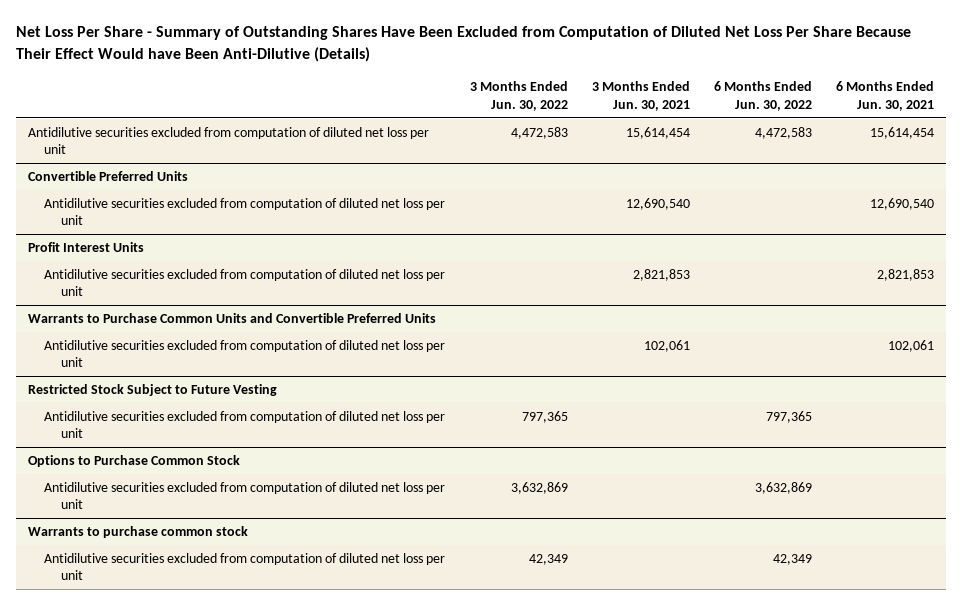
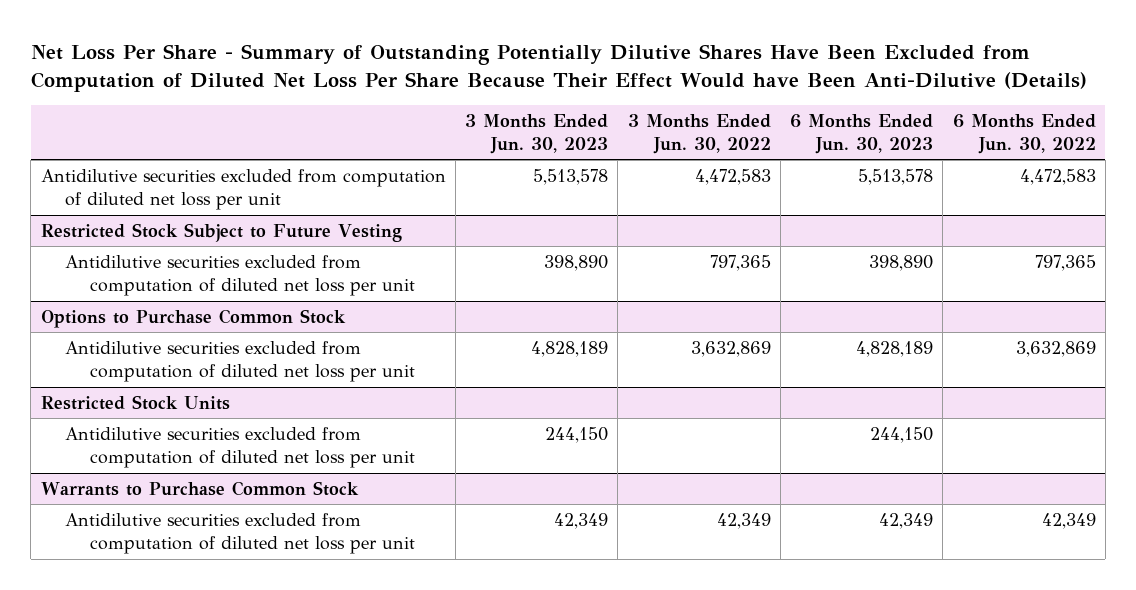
- Net Loss Per Share - Summary of Outstanding Shares Have Been Excluded from Computation of Diluted Net Loss Per Share Because Their Effect Would have Been Anti-Dilutive (Details)
+ Net Loss Per Share - Summary of Outstanding Potentially Dilutive Shares Have Been Excluded from Computation of Diluted Net Loss Per Share Because Their Effect Would have Been Anti-Dilutive (Details)
- | 3 Months Ended Jun. 30, 2022 | 3 Months Ended Jun. 30, 2021 | 6 Months Ended Jun. 30, 2022 | 6 Months Ended Jun. 30, 2021
+ | 3 Months Ended Jun. 30, 2023 | 3 Months Ended Jun. 30, 2022 | 6 Months Ended Jun. 30, 2023 | 6 Months Ended Jun. 30, 2022
- Convertible Preferred Units
- Antidilutive securities excluded from computation of diluted net loss per unit | | 12,690,540 | | 12,690,540
- Profit Interest Units
- Antidilutive securities excluded from computation of diluted net loss per unit | | 2,821,853 | | 2,821,853
- Warrants to Purchase Common Units and Convertible Preferred Units
- Antidilutive securities excluded from computation of diluted net loss per unit | | 102,061 | | 102,061
- Warrants to purchase common stock
+ Restricted Stock Units
+ Antidilutive securities excluded from computation of diluted net loss per unit | 244,150 | | 244,150 |
+ Warrants to Purchase Common Stock

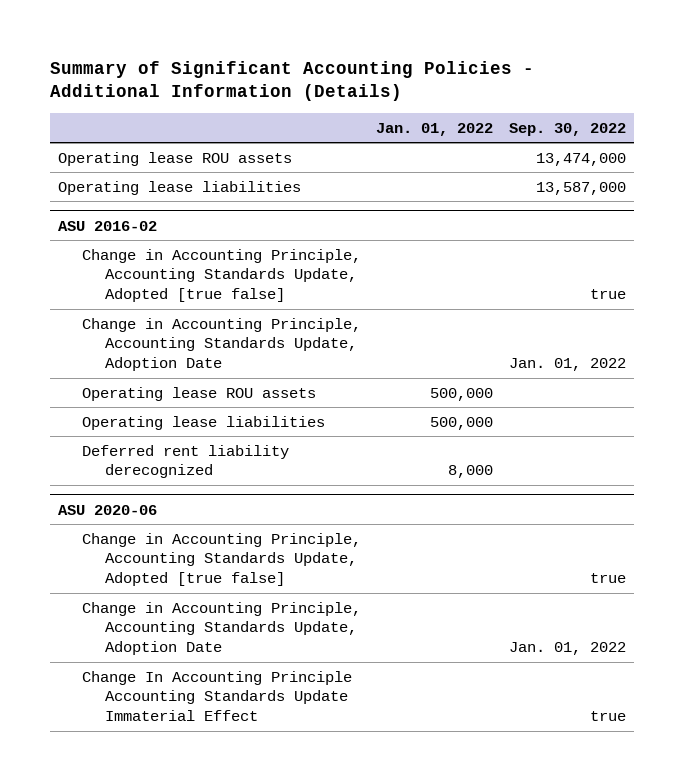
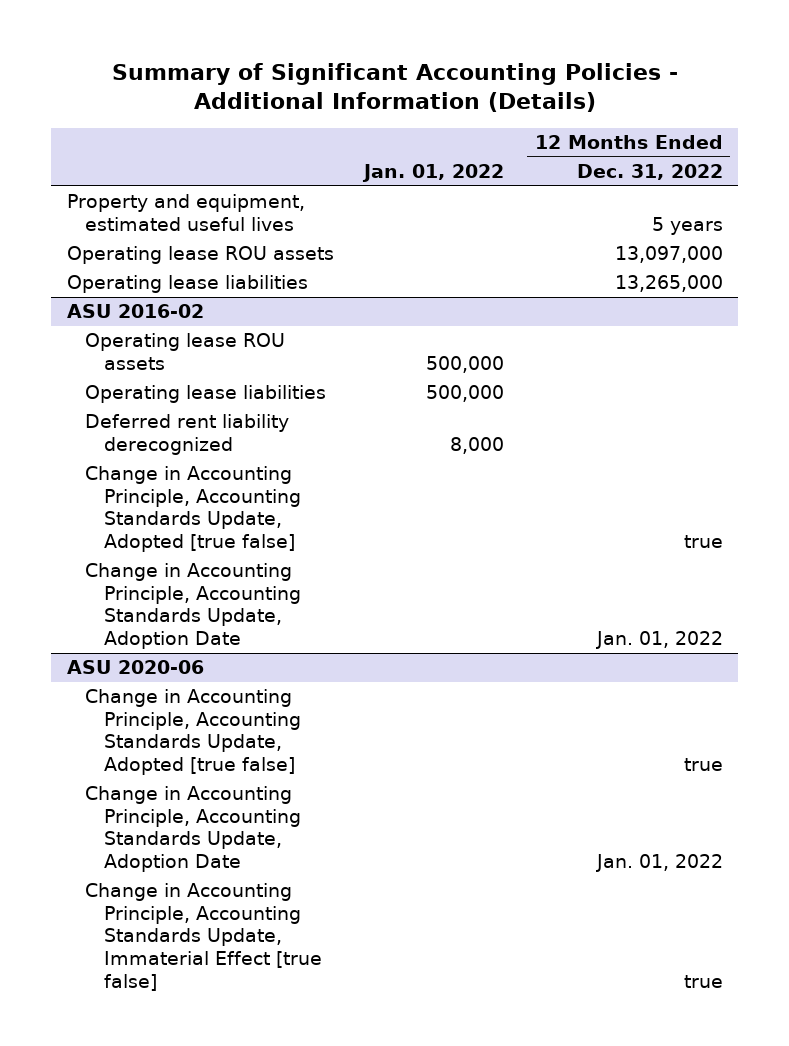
- | Jan. 01, 2022 | Sep. 30, 2022
+ | Jan. 01, 2022 | 12 Months Ended Dec. 31, 2022
+ Property and equipment, estimated useful lives | | 5 years
@ ASU 2016-02
moved down: Change in Accounting Principle, Accounting Standards Update, Adopted [true false] | | true
moved down: Change in Accounting Principle, Accounting Standards Update, Adoption Date | | Jan. 01, 2022
@ ASU 2020-06
- Change In Accounting Principle Accounting Standards Update Immaterial Effect | | true
+ Change in Accounting Principle, Accounting Standards Update, Immaterial Effect [true false] | | true

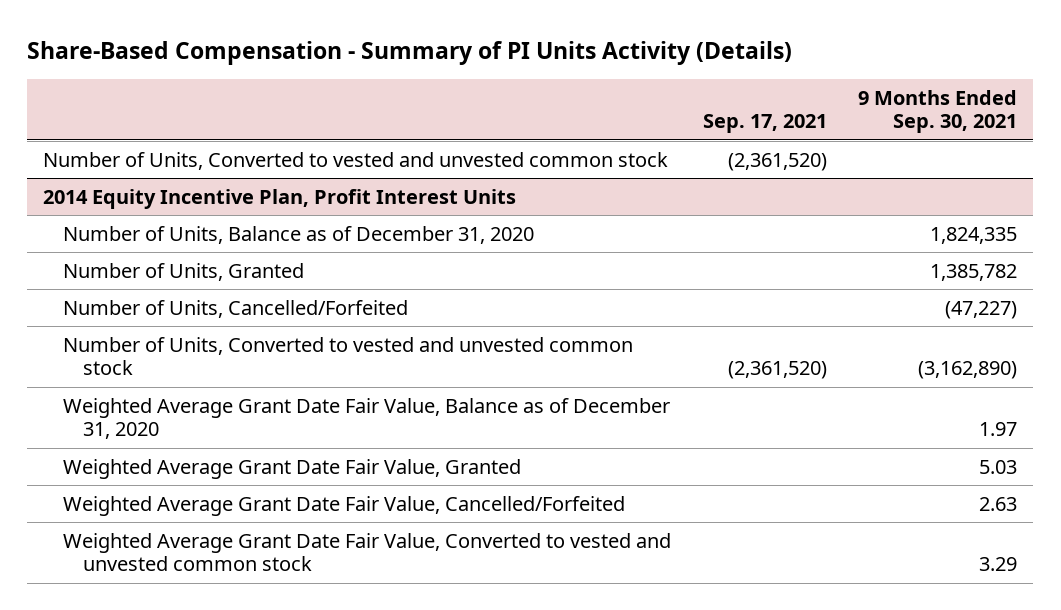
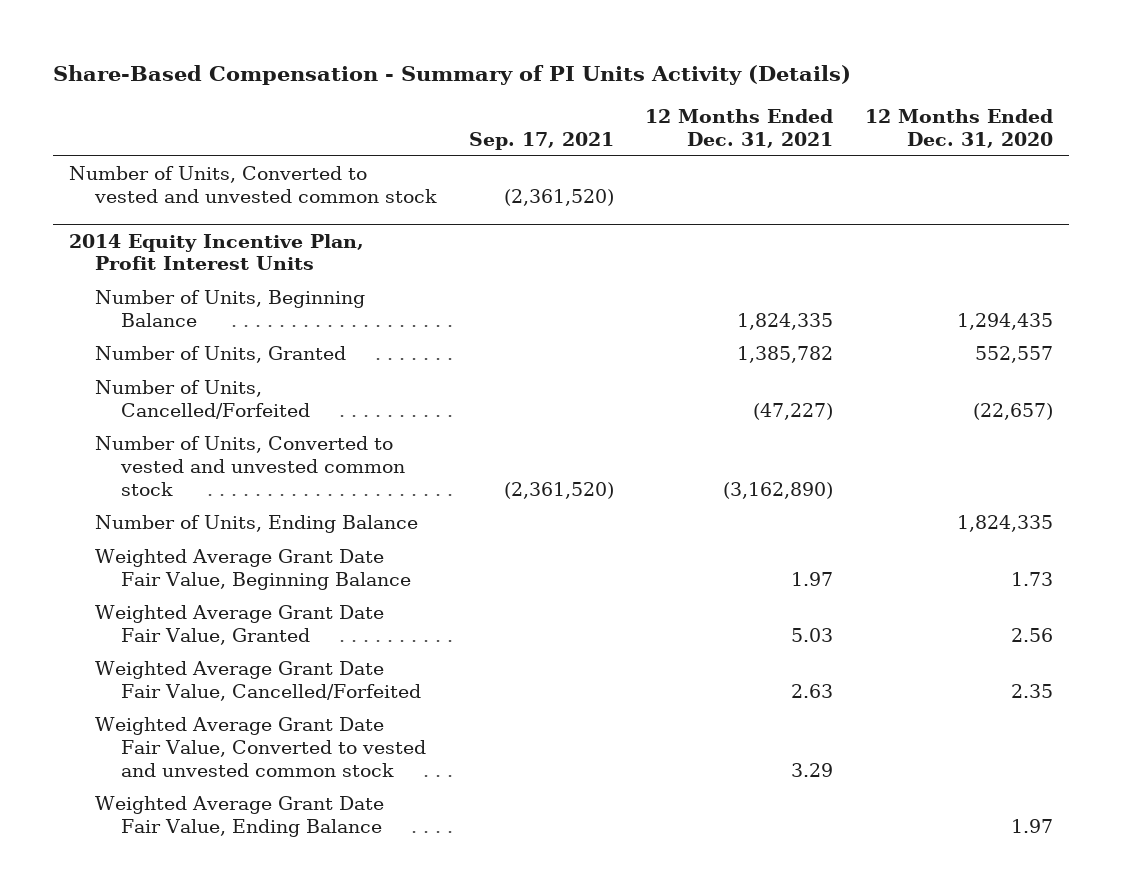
- | Sep. 17, 2021 | 9 Months Ended Sep. 30, 2021
+ | Sep. 17, 2021 | 12 Months Ended Dec. 31, 2021 | 12 Months Ended Dec. 31, 2020
@ 2014 Equity Incentive Plan, Profit Interest Units
- Number of Units, Balance as of December 31, 2020 | | 1,824,335
+ Number of Units, Beginning Balance | | 1,824,335 | 1,294,435
- Weighted Average Grant Date Fair Value, Balance as of December 31, 2020 | | 1.97
+ Number of Units, Ending Balance | | | 1,824,335
+ Weighted Average Grant Date Fair Value, Beginning Balance | | 1.97 | 1.73
+ Weighted Average Grant Date Fair Value, Ending Balance | | | 1.97

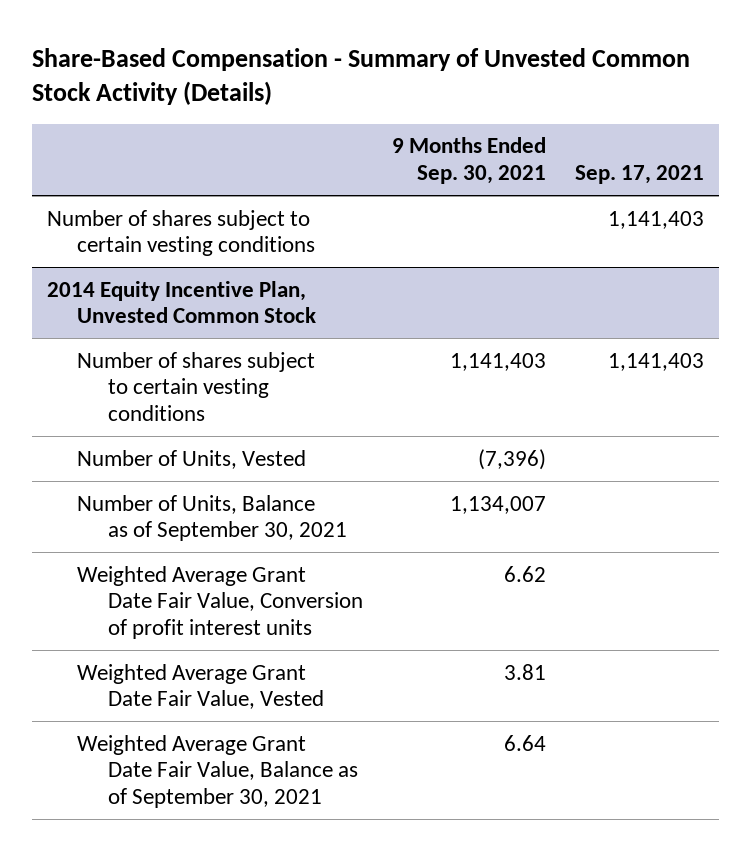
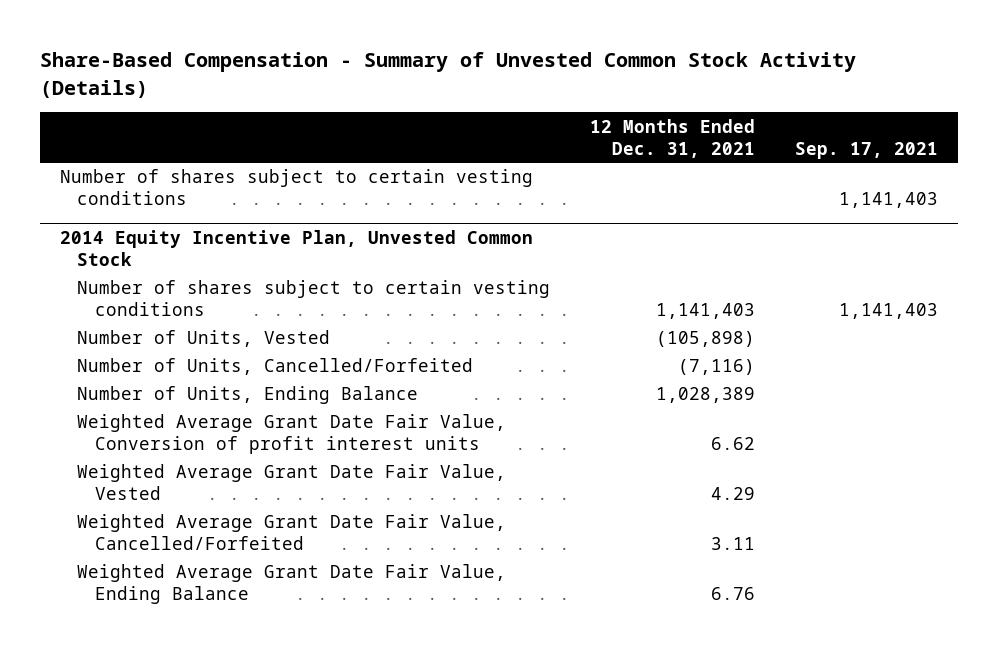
- | 9 Months Ended Sep. 30, 2021 | Sep. 17, 2021
+ | 12 Months Ended Dec. 31, 2021 | Sep. 17, 2021
@ 2014 Equity Incentive Plan, Unvested Common Stock
- Number of Units, Balance as of September 30, 2021 | 1,134,007 |
+ Number of Units, Cancelled/Forfeited | (7,116) |
+ Number of Units, Ending Balance | 1,028,389 |
- Weighted Average Grant Date Fair Value, Balance as of September 30, 2021 | 6.64 |
+ Weighted Average Grant Date Fair Value, Cancelled/Forfeited | 3.11 |
+ Weighted Average Grant Date Fair Value, Ending Balance | 6.76 |

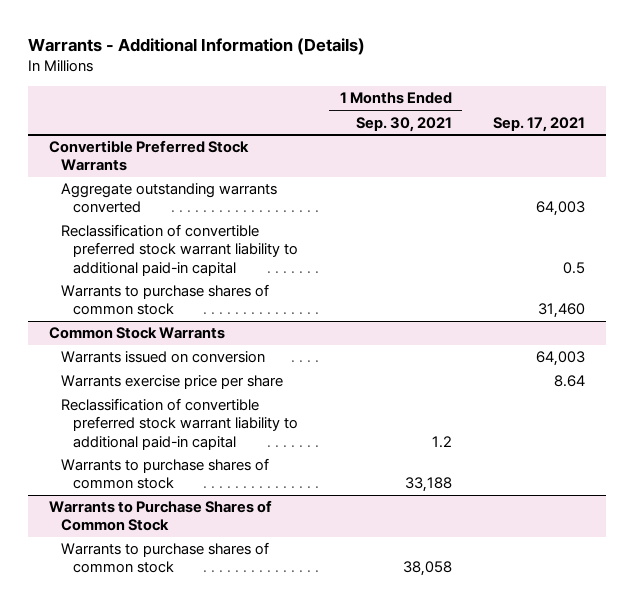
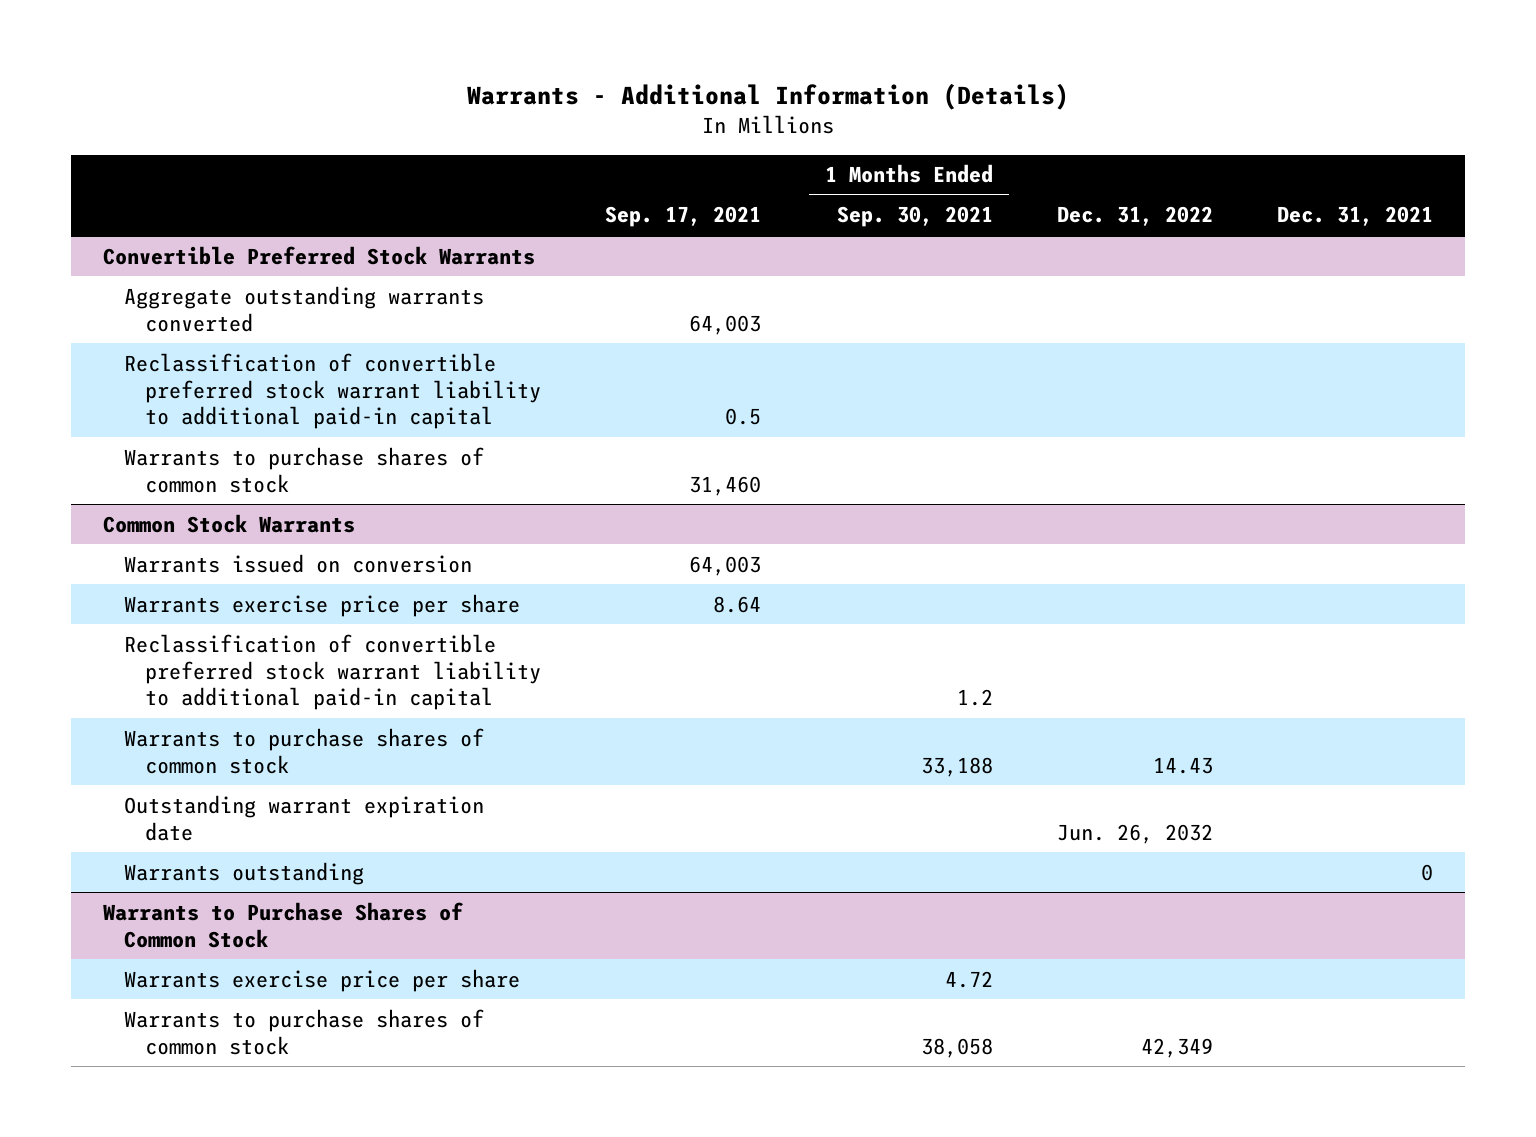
- | 1 Months Ended Sep. 30, 2021 | Sep. 17, 2021
+ | Sep. 17, 2021 | 1 Months Ended Sep. 30, 2021 | Dec. 31, 2022 | Dec. 31, 2021
@ Common Stock Warrants
+ Outstanding warrant expiration date | | | Jun. 26, 2032 |
+ Warrants outstanding | | | | 0
@ Warrants to Purchase Shares of Common Stock
+ Warrants exercise price per share | | 4.72 | |

